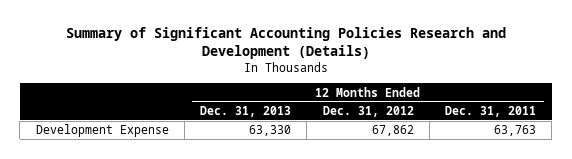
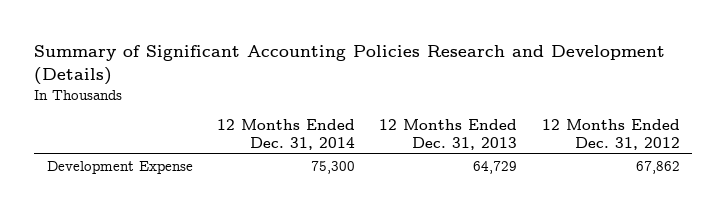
- | 12 Months Ended Dec. 31, 2013 | 12 Months Ended Dec. 31, 2012 | 12 Months Ended Dec. 31, 2011
+ | 12 Months Ended Dec. 31, 2014 | 12 Months Ended Dec. 31, 2013 | 12 Months Ended Dec. 31, 2012
- Development Expense | 63,330 | 67,862 | 63,763
+ Development Expense | 75,300 | 64,729 | 67,862

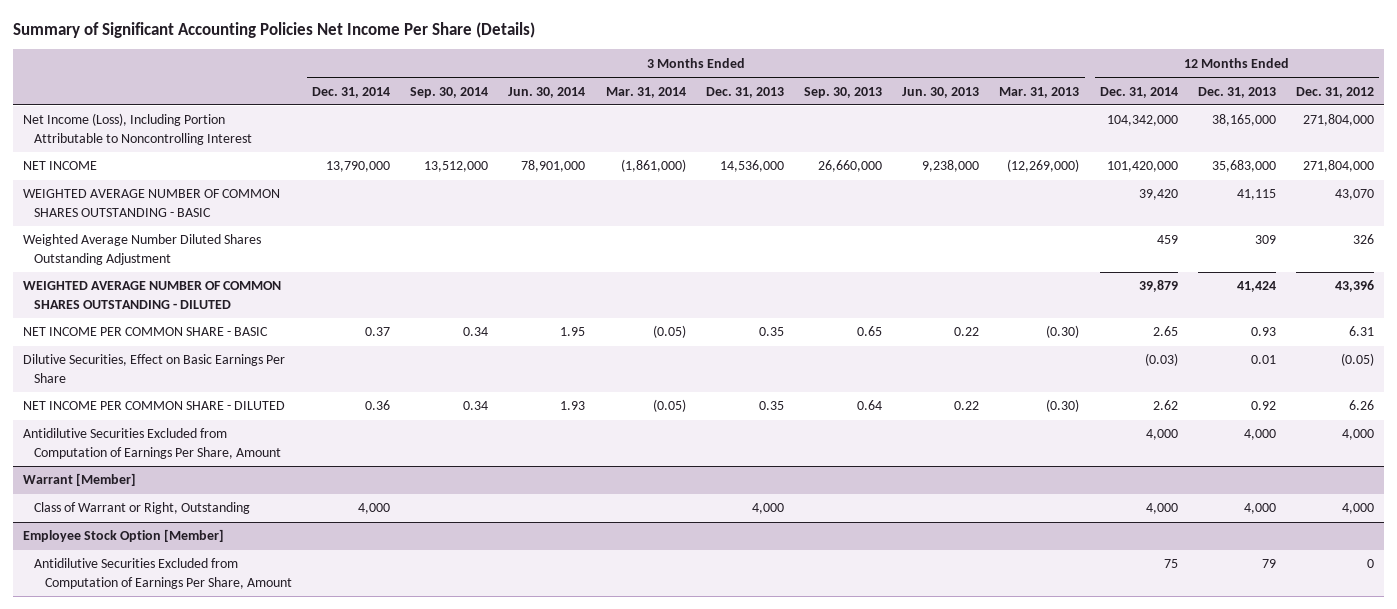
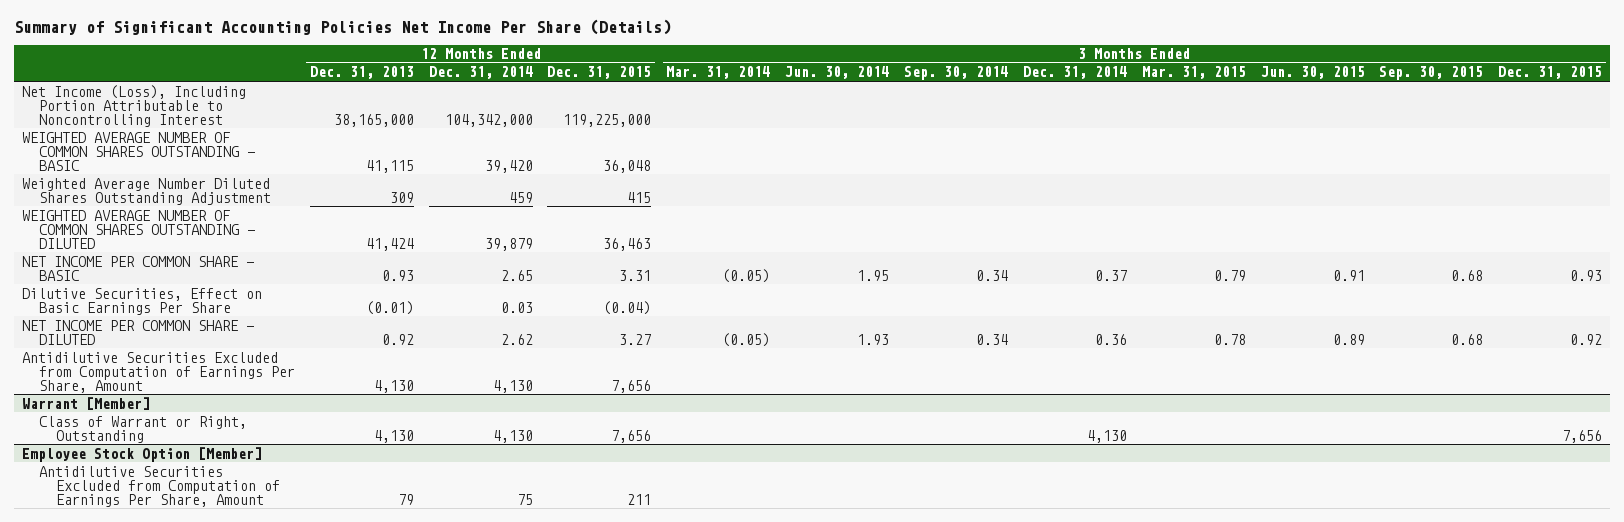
- | 3 Months Ended Dec. 31, 2014 | 3 Months Ended Sep. 30, 2014 | 3 Months Ended Jun. 30, 2014 | 3 Months Ended Mar. 31, 2014 | 3 Months Ended Dec. 31, 2013 | 3 Months Ended Sep. 30, 2013 | 3 Months Ended Jun. 30, 2013 | 3 Months Ended Mar. 31, 2013 | 12 Months Ended Dec. 31, 2014 | 12 Months Ended Dec. 31, 2013 | 12 Months Ended Dec. 31, 2012
+ | 12 Months Ended Dec. 31, 2013 | 12 Months Ended Dec. 31, 2014 | 12 Months Ended Dec. 31, 2015 | 3 Months Ended Mar. 31, 2014 | 3 Months Ended Jun. 30, 2014 | 3 Months Ended Sep. 30, 2014 | 3 Months Ended Dec. 31, 2014 | 3 Months Ended Mar. 31, 2015 | 3 Months Ended Jun. 30, 2015 | 3 Months Ended Sep. 30, 2015 | 3 Months Ended Dec. 31, 2015
- NET INCOME | 13,790,000 | 13,512,000 | 78,901,000 | (1,861,000) | 14,536,000 | 26,660,000 | 9,238,000 | (12,269,000) | 101,420,000 | 35,683,000 | 271,804,000
- Dilutive Securities, Effect on Basic Earnings Per Share | | | | | | | | | (0.03) | 0.01 | (0.05)
+ Dilutive Securities, Effect on Basic Earnings Per Share | (0.01) | 0.03 | (0.04) | | | | | | | |
- Antidilutive Securities Excluded from Computation of Earnings Per Share, Amount | | | | | | | | | 4,000 | 4,000 | 4,000
+ Antidilutive Securities Excluded from Computation of Earnings Per Share, Amount | 4,130 | 4,130 | 7,656 | | | | | | | |
@ Warrant [Member]
- Class of Warrant or Right, Outstanding | 4,000 | | | | 4,000 | | | | 4,000 | 4,000 | 4,000
+ Class of Warrant or Right, Outstanding | 4,130 | 4,130 | 7,656 | | | | 4,130 | | | | 7,656

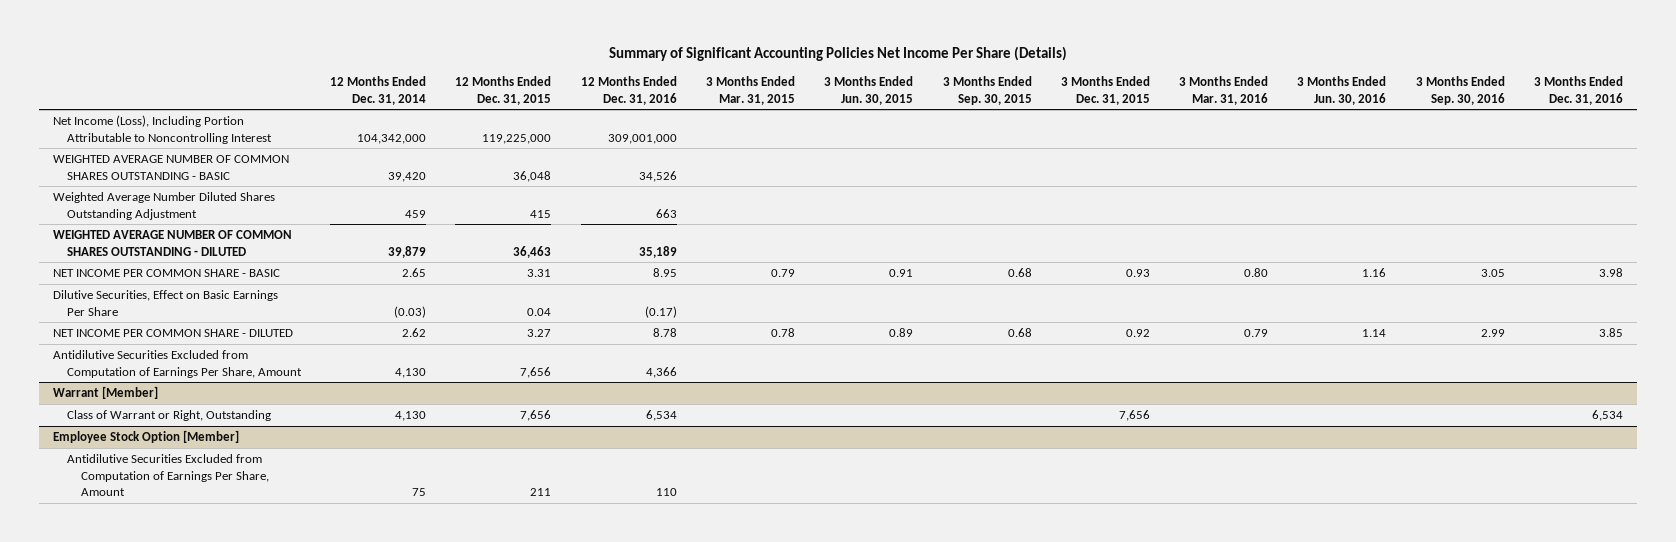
- | 12 Months Ended Dec. 31, 2013 | 12 Months Ended Dec. 31, 2014 | 12 Months Ended Dec. 31, 2015 | 3 Months Ended Mar. 31, 2014 | 3 Months Ended Jun. 30, 2014 | 3 Months Ended Sep. 30, 2014 | 3 Months Ended Dec. 31, 2014 | 3 Months Ended Mar. 31, 2015 | 3 Months Ended Jun. 30, 2015 | 3 Months Ended Sep. 30, 2015 | 3 Months Ended Dec. 31, 2015
+ | 12 Months Ended Dec. 31, 2014 | 12 Months Ended Dec. 31, 2015 | 12 Months Ended Dec. 31, 2016 | 3 Months Ended Mar. 31, 2015 | 3 Months Ended Jun. 30, 2015 | 3 Months Ended Sep. 30, 2015 | 3 Months Ended Dec. 31, 2015 | 3 Months Ended Mar. 31, 2016 | 3 Months Ended Jun. 30, 2016 | 3 Months Ended Sep. 30, 2016 | 3 Months Ended Dec. 31, 2016
- Dilutive Securities, Effect on Basic Earnings Per Share | (0.01) | 0.03 | (0.04) | | | | | | | |
+ Dilutive Securities, Effect on Basic Earnings Per Share | (0.03) | 0.04 | (0.17) | | | | | | | |

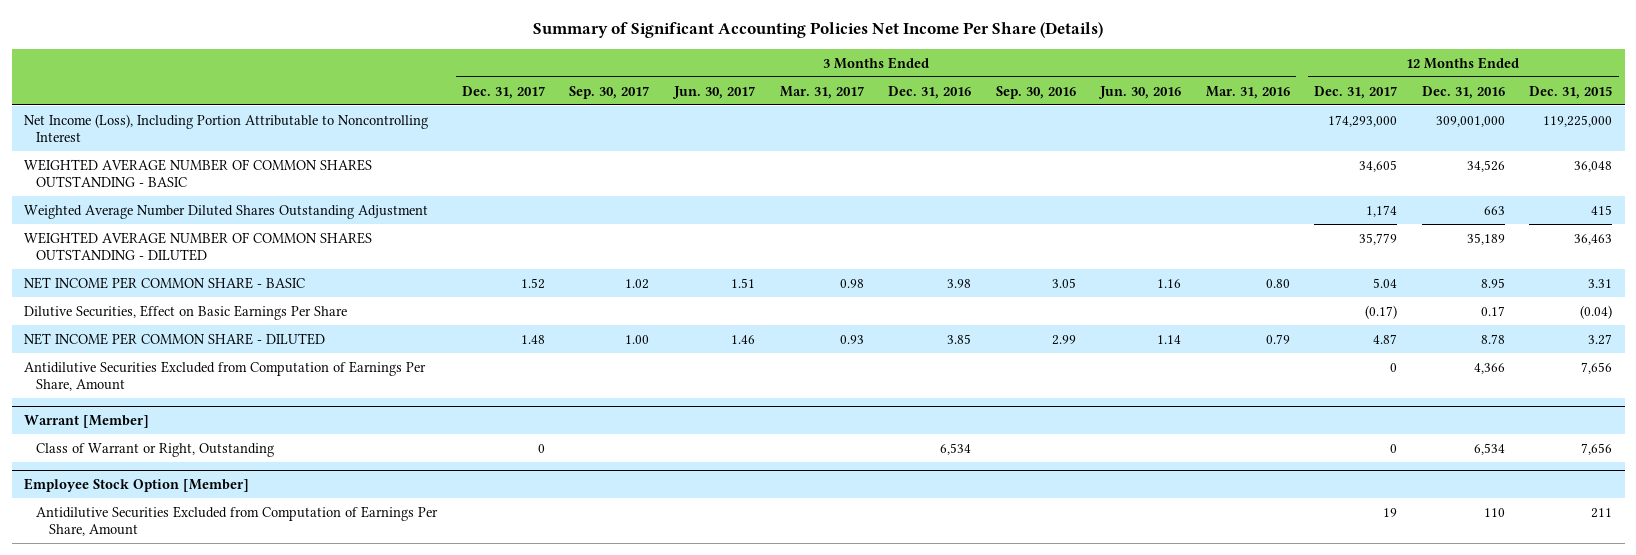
- | 12 Months Ended Dec. 31, 2014 | 12 Months Ended Dec. 31, 2015 | 12 Months Ended Dec. 31, 2016 | 3 Months Ended Mar. 31, 2015 | 3 Months Ended Jun. 30, 2015 | 3 Months Ended Sep. 30, 2015 | 3 Months Ended Dec. 31, 2015 | 3 Months Ended Mar. 31, 2016 | 3 Months Ended Jun. 30, 2016 | 3 Months Ended Sep. 30, 2016 | 3 Months Ended Dec. 31, 2016
+ | 3 Months Ended Dec. 31, 2017 | 3 Months Ended Sep. 30, 2017 | 3 Months Ended Jun. 30, 2017 | 3 Months Ended Mar. 31, 2017 | 3 Months Ended Dec. 31, 2016 | 3 Months Ended Sep. 30, 2016 | 3 Months Ended Jun. 30, 2016 | 3 Months Ended Mar. 31, 2016 | 12 Months Ended Dec. 31, 2017 | 12 Months Ended Dec. 31, 2016 | 12 Months Ended Dec. 31, 2015
- Dilutive Securities, Effect on Basic Earnings Per Share | (0.03) | 0.04 | (0.17) | | | | | | | |
+ Dilutive Securities, Effect on Basic Earnings Per Share | | | | | | | | | (0.17) | 0.17 | (0.04)

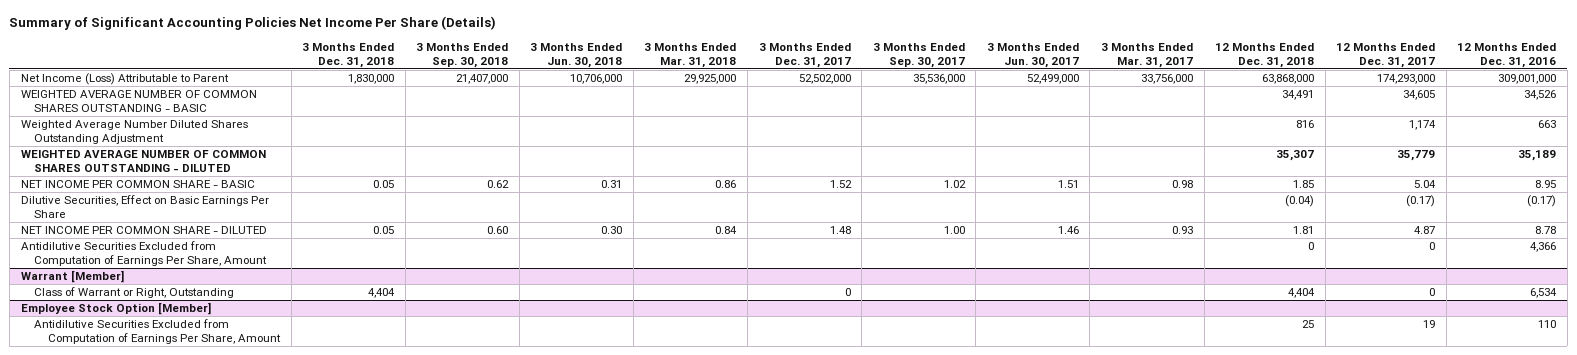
- | 3 Months Ended Dec. 31, 2017 | 3 Months Ended Sep. 30, 2017 | 3 Months Ended Jun. 30, 2017 | 3 Months Ended Mar. 31, 2017 | 3 Months Ended Dec. 31, 2016 | 3 Months Ended Sep. 30, 2016 | 3 Months Ended Jun. 30, 2016 | 3 Months Ended Mar. 31, 2016 | 12 Months Ended Dec. 31, 2017 | 12 Months Ended Dec. 31, 2016 | 12 Months Ended Dec. 31, 2015
+ | 3 Months Ended Dec. 31, 2018 | 3 Months Ended Sep. 30, 2018 | 3 Months Ended Jun. 30, 2018 | 3 Months Ended Mar. 31, 2018 | 3 Months Ended Dec. 31, 2017 | 3 Months Ended Sep. 30, 2017 | 3 Months Ended Jun. 30, 2017 | 3 Months Ended Mar. 31, 2017 | 12 Months Ended Dec. 31, 2018 | 12 Months Ended Dec. 31, 2017 | 12 Months Ended Dec. 31, 2016
- Net Income (Loss), Including Portion Attributable to Noncontrolling Interest | | | | | | | | | 174,293,000 | 309,001,000 | 119,225,000
+ Net Income (Loss) Attributable to Parent | 1,830,000 | 21,407,000 | 10,706,000 | 29,925,000 | 52,502,000 | 35,536,000 | 52,499,000 | 33,756,000 | 63,868,000 | 174,293,000 | 309,001,000
- Dilutive Securities, Effect on Basic Earnings Per Share | | | | | | | | | (0.17) | 0.17 | (0.04)
+ Dilutive Securities, Effect on Basic Earnings Per Share | | | | | | | | | (0.04) | (0.17) | (0.17)

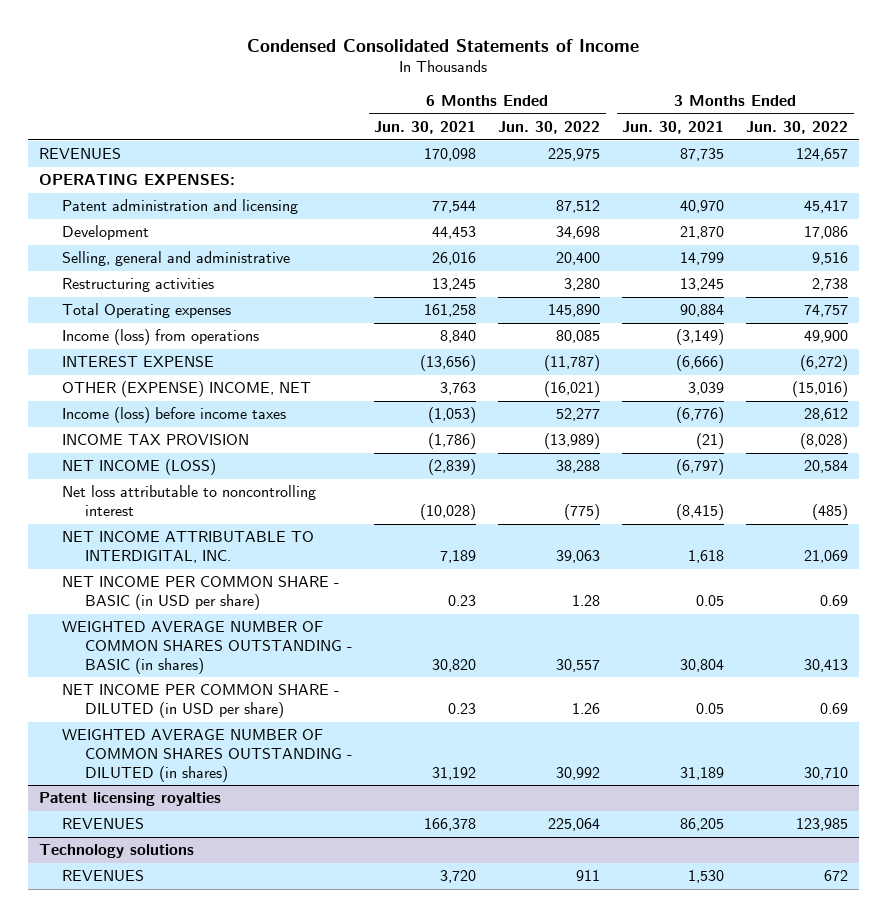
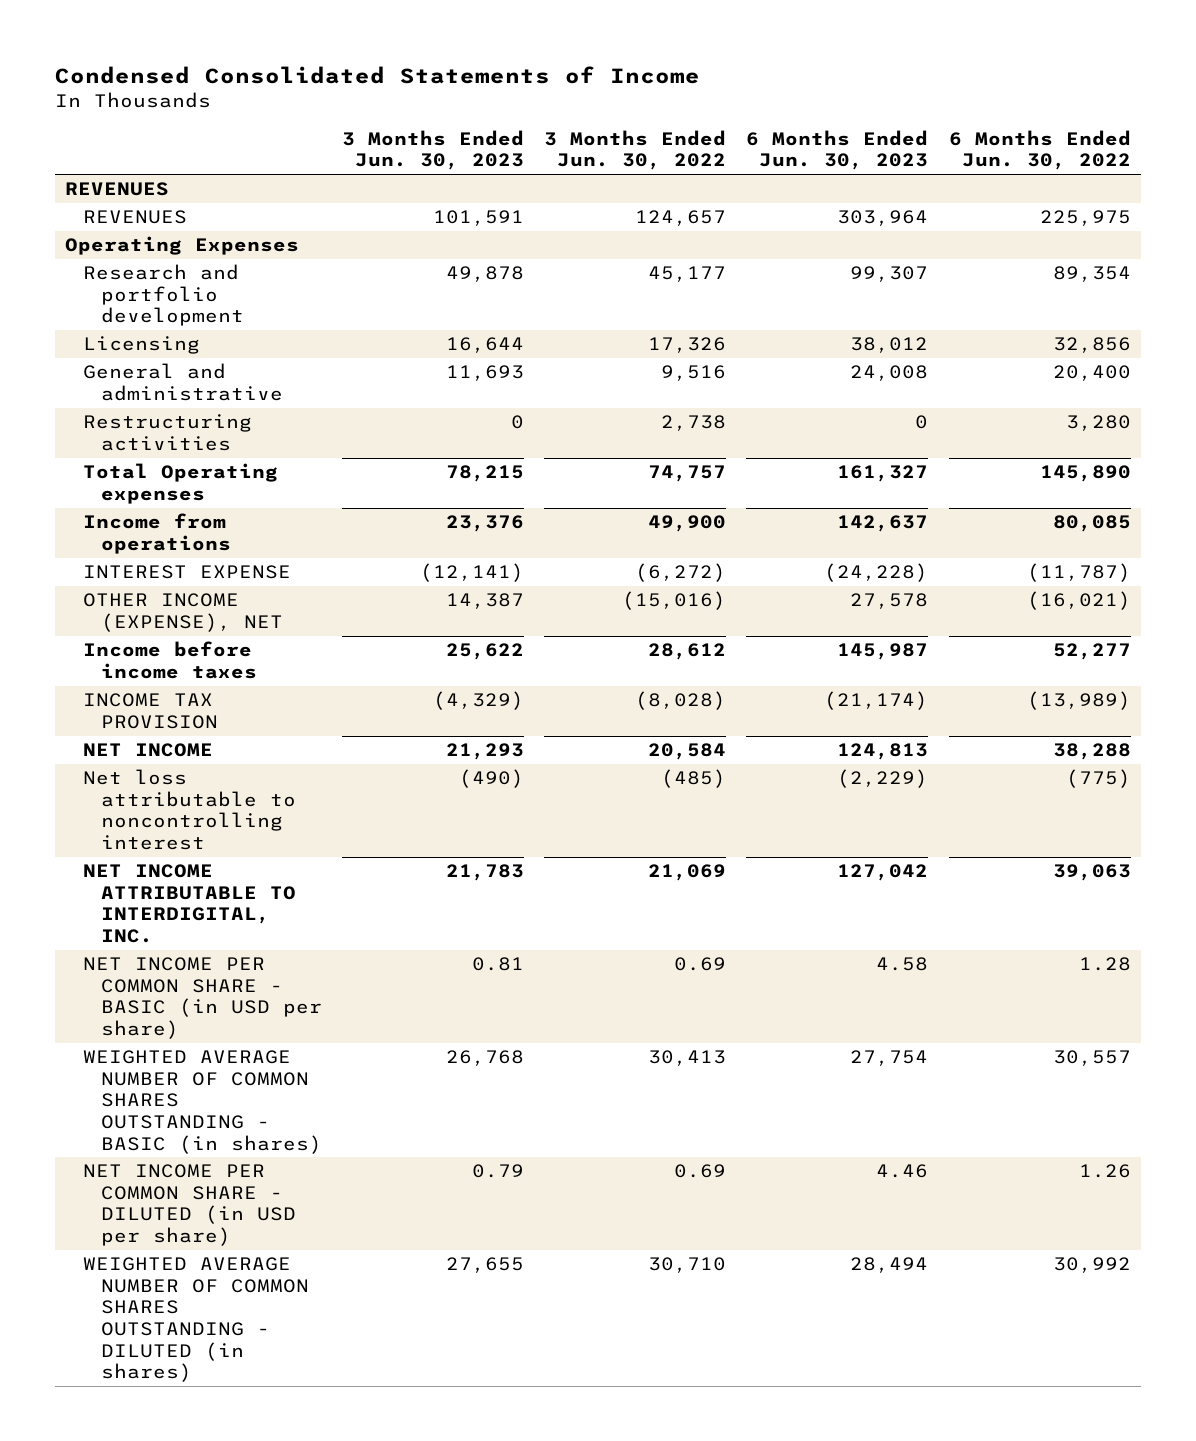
- | 6 Months Ended Jun. 30, 2021 | 6 Months Ended Jun. 30, 2022 | 3 Months Ended Jun. 30, 2021 | 3 Months Ended Jun. 30, 2022
+ | 3 Months Ended Jun. 30, 2023 | 3 Months Ended Jun. 30, 2022 | 6 Months Ended Jun. 30, 2023 | 6 Months Ended Jun. 30, 2022
+ REVENUES
- OPERATING EXPENSES:
- Patent administration and licensing | 77,544 | 87,512 | 40,970 | 45,417
- Development | 44,453 | 34,698 | 21,870 | 17,086
- Selling, general and administrative | 26,016 | 20,400 | 14,799 | 9,516
+ Operating Expenses
+ Research and portfolio development | 49,878 | 45,177 | 99,307 | 89,354
+ Licensing | 16,644 | 17,326 | 38,012 | 32,856
+ General and administrative | 11,693 | 9,516 | 24,008 | 20,400
- Income (loss) from operations | 8,840 | 80,085 | (3,149) | 49,900
+ Income from operations | 23,376 | 49,900 | 142,637 | 80,085
- OTHER (EXPENSE) INCOME, NET | 3,763 | (16,021) | 3,039 | (15,016)
- Income (loss) before income taxes | (1,053) | 52,277 | (6,776) | 28,612
+ OTHER INCOME (EXPENSE), NET | 14,387 | (15,016) | 27,578 | (16,021)
+ Income before income taxes | 25,622 | 28,612 | 145,987 | 52,277
- NET INCOME (LOSS) | (2,839) | 38,288 | (6,797) | 20,584
+ NET INCOME | 21,293 | 20,584 | 124,813 | 38,288
- Patent licensing royalties
- REVENUES | 166,378 | 225,064 | 86,205 | 123,985
- Technology solutions
- REVENUES | 3,720 | 911 | 1,530 | 672

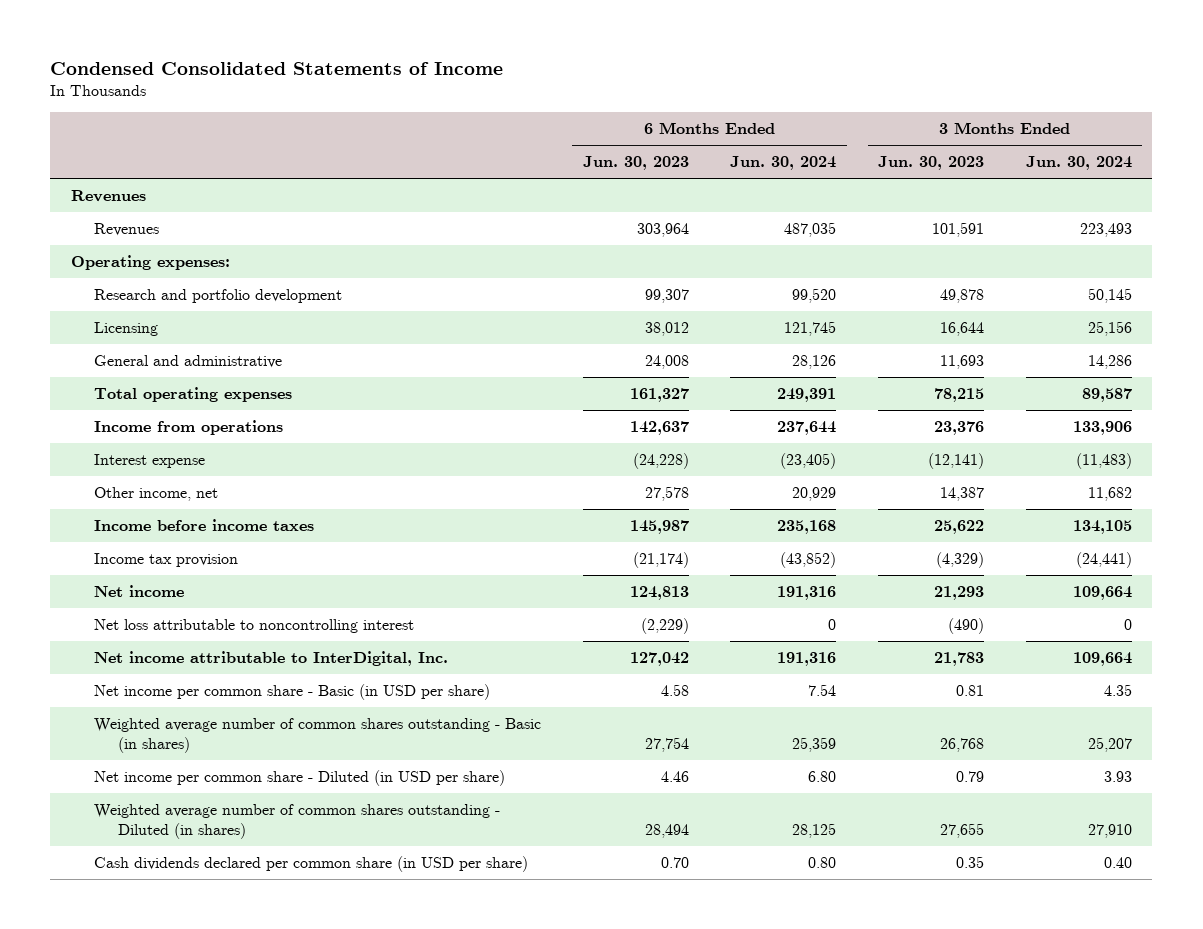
- | 3 Months Ended Jun. 30, 2023 | 3 Months Ended Jun. 30, 2022 | 6 Months Ended Jun. 30, 2023 | 6 Months Ended Jun. 30, 2022
+ | 6 Months Ended Jun. 30, 2023 | 6 Months Ended Jun. 30, 2024 | 3 Months Ended Jun. 30, 2023 | 3 Months Ended Jun. 30, 2024
- REVENUES
- REVENUES | 101,591 | 124,657 | 303,964 | 225,975
- Operating Expenses
+ Revenues
+ Revenues | 303,964 | 487,035 | 101,591 | 223,493
+ Operating expenses:
- Restructuring activities | 0 | 2,738 | 0 | 3,280
- Total Operating expenses | 78,215 | 74,757 | 161,327 | 145,890
+ Total operating expenses | 161,327 | 249,391 | 78,215 | 89,587
- INTEREST EXPENSE | (12,141) | (6,272) | (24,228) | (11,787)
- OTHER INCOME (EXPENSE), NET | 14,387 | (15,016) | 27,578 | (16,021)
+ Interest expense | (24,228) | (23,405) | (12,141) | (11,483)
+ Other income, net | 27,578 | 20,929 | 14,387 | 11,682
- INCOME TAX PROVISION | (4,329) | (8,028) | (21,174) | (13,989)
- NET INCOME | 21,293 | 20,584 | 124,813 | 38,288
+ Income tax provision | (21,174) | (43,852) | (4,329) | (24,441)
+ Net income | 124,813 | 191,316 | 21,293 | 109,664
- NET INCOME ATTRIBUTABLE TO INTERDIGITAL, INC. | 21,783 | 21,069 | 127,042 | 39,063
- NET INCOME PER COMMON SHARE - BASIC (in USD per share) | 0.81 | 0.69 | 4.58 | 1.28
- WEIGHTED AVERAGE NUMBER OF COMMON SHARES OUTSTANDING - BASIC (in shares) | 26,768 | 30,413 | 27,754 | 30,557
- NET INCOME PER COMMON SHARE - DILUTED (in USD per share) | 0.79 | 0.69 | 4.46 | 1.26
- WEIGHTED AVERAGE NUMBER OF COMMON SHARES OUTSTANDING - DILUTED (in shares) | 27,655 | 30,710 | 28,494 | 30,992
+ Net income attributable to InterDigital, Inc. | 127,042 | 191,316 | 21,783 | 109,664
+ Net income per common share - Basic (in USD per share) | 4.58 | 7.54 | 0.81 | 4.35
+ Weighted average number of common shares outstanding - Basic (in shares) | 27,754 | 25,359 | 26,768 | 25,207
+ Net income per common share - Diluted (in USD per share) | 4.46 | 6.80 | 0.79 | 3.93
+ Weighted average number of common shares outstanding - Diluted (in shares) | 28,494 | 28,125 | 27,655 | 27,910
+ Cash dividends declared per common share (in USD per share) | 0.70 | 0.80 | 0.35 | 0.40

